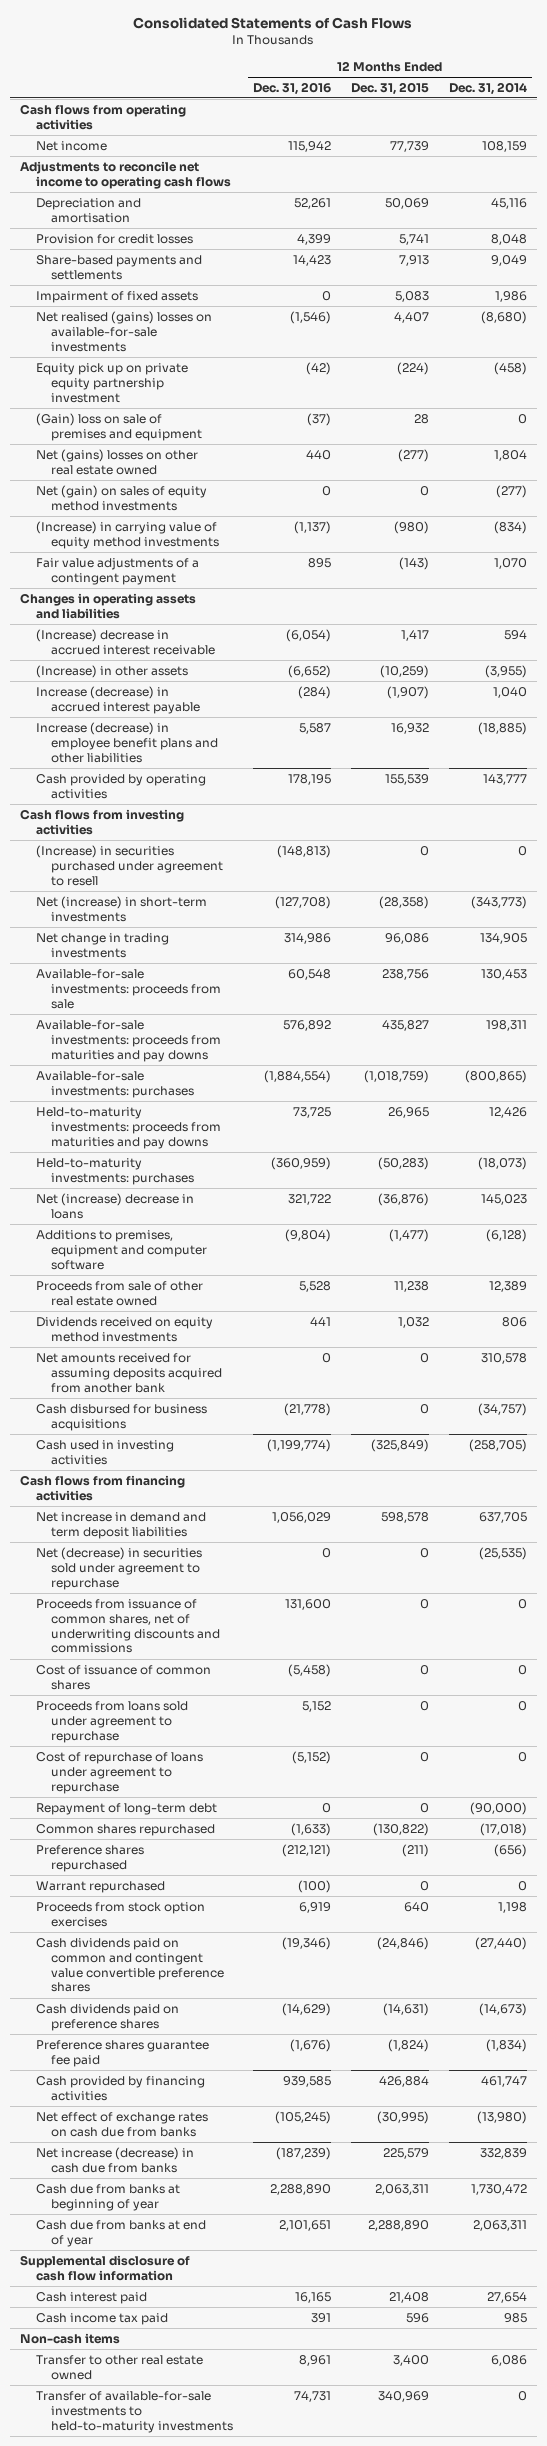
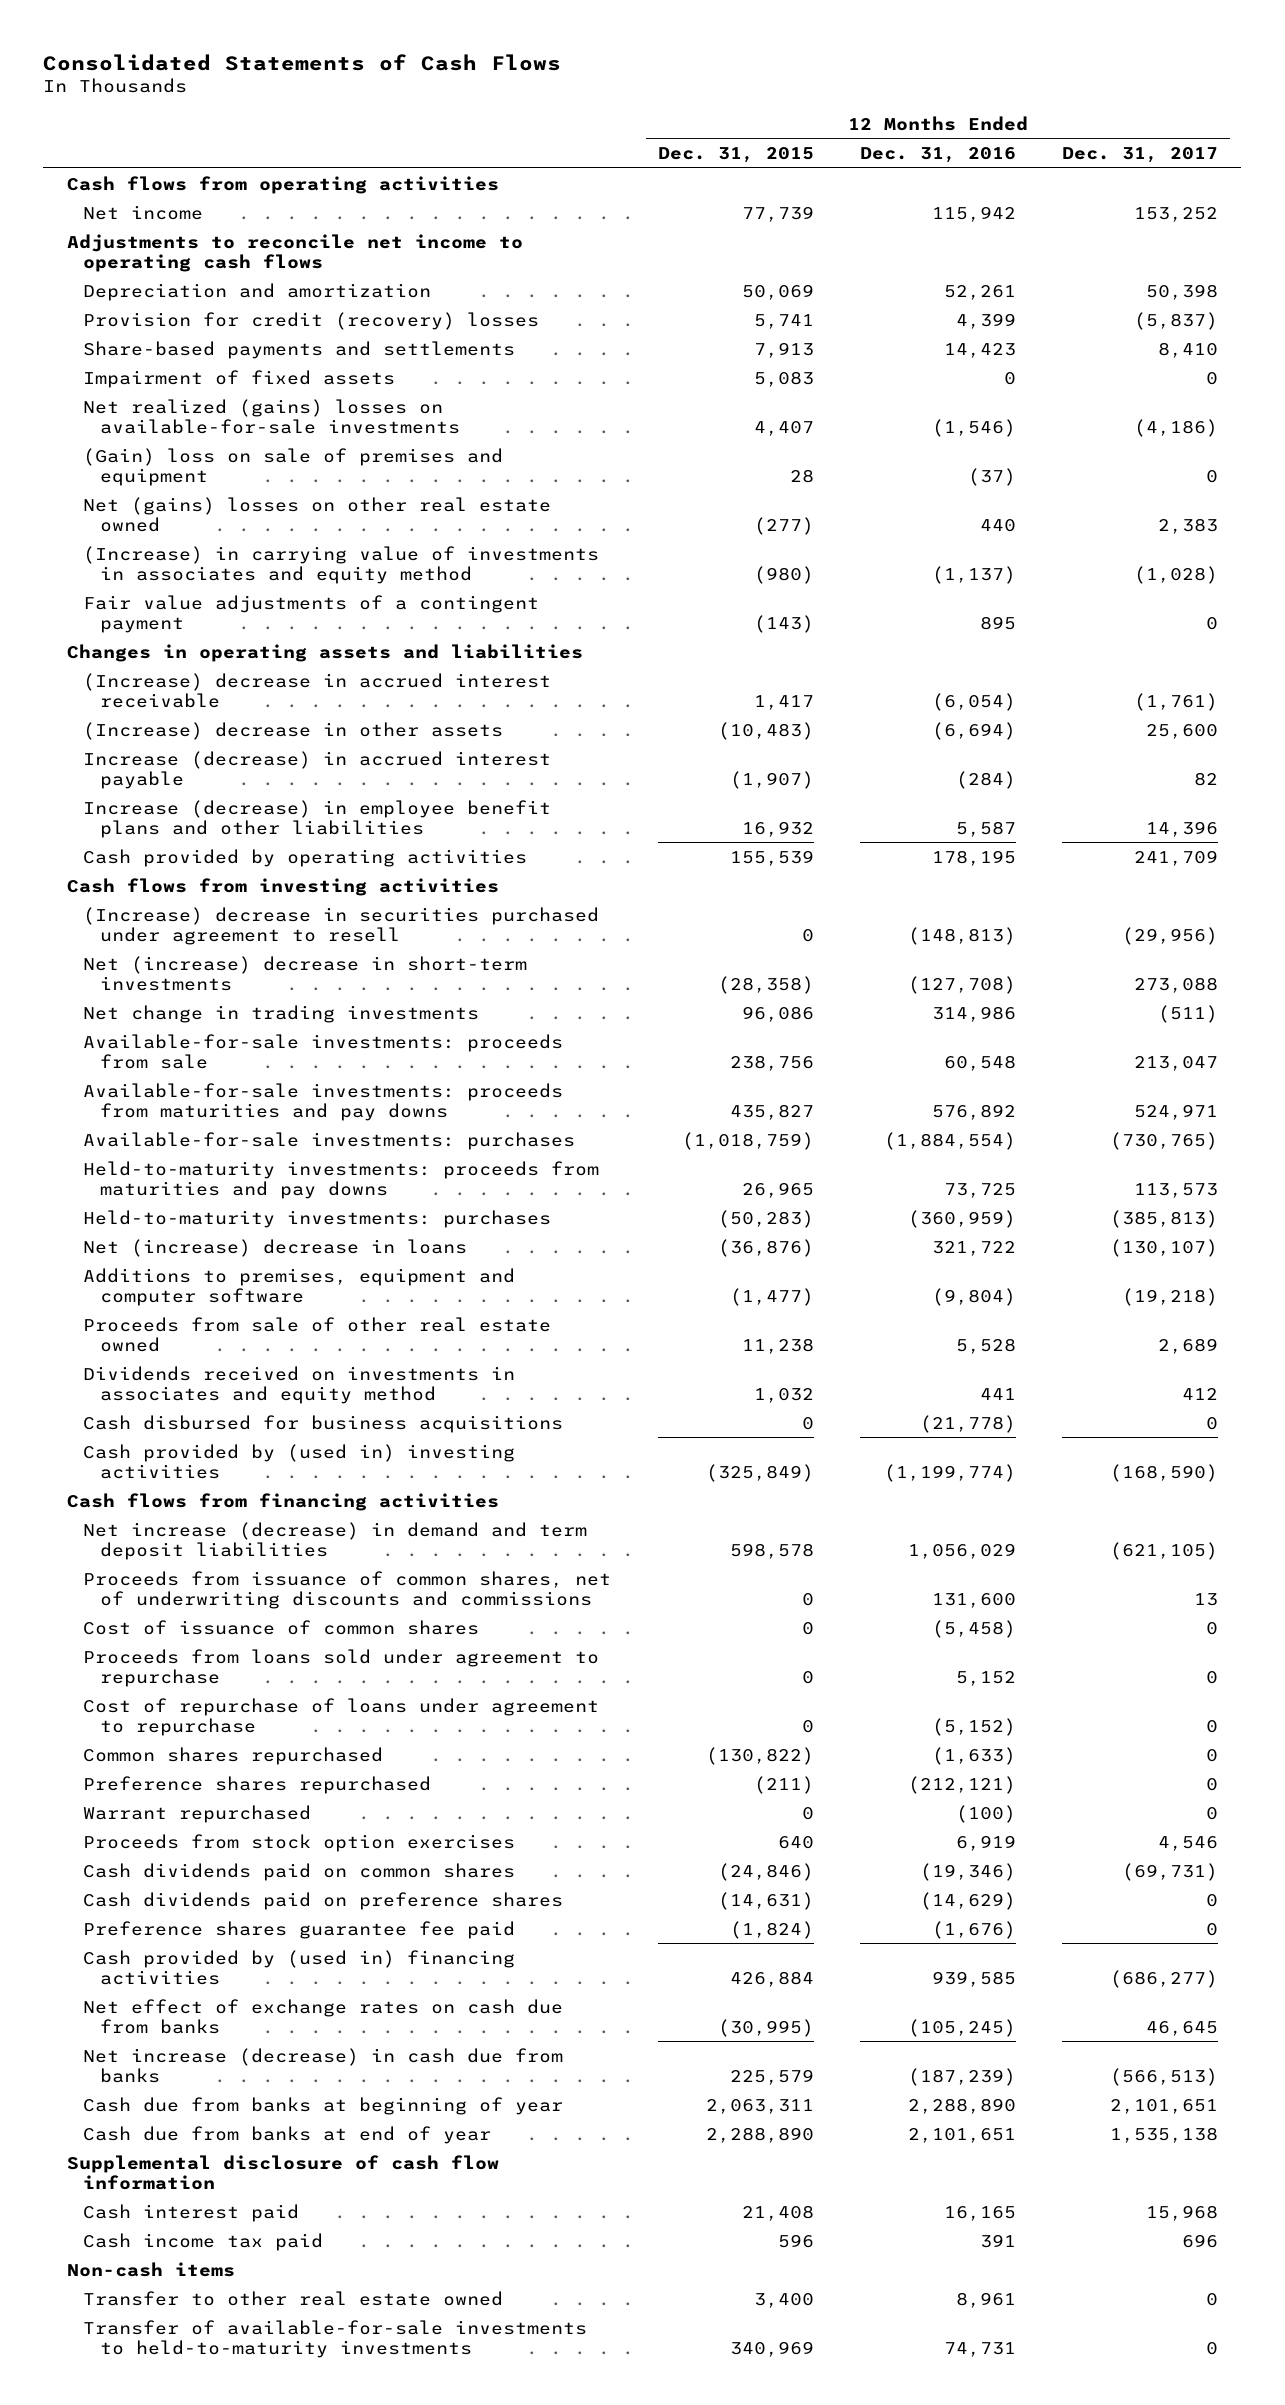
- | 12 Months Ended Dec. 31, 2016 | 12 Months Ended Dec. 31, 2015 | 12 Months Ended Dec. 31, 2014
+ | 12 Months Ended Dec. 31, 2015 | 12 Months Ended Dec. 31, 2016 | 12 Months Ended Dec. 31, 2017
- Depreciation and amortisation | 52,261 | 50,069 | 45,116
- Provision for credit losses | 4,399 | 5,741 | 8,048
+ Depreciation and amortization | 50,069 | 52,261 | 50,398
+ Provision for credit (recovery) losses | 5,741 | 4,399 | (5,837)
- Net realised (gains) losses on available-for-sale investments | (1,546) | 4,407 | (8,680)
- Equity pick up on private equity partnership investment | (42) | (224) | (458)
+ Net realized (gains) losses on available-for-sale investments | 4,407 | (1,546) | (4,186)
- Net (gain) on sales of equity method investments | 0 | 0 | (277)
- (Increase) in carrying value of equity method investments | (1,137) | (980) | (834)
+ (Increase) in carrying value of investments in associates and equity method | (980) | (1,137) | (1,028)
- (Increase) in other assets | (6,652) | (10,259) | (3,955)
+ (Increase) decrease in other assets | (10,483) | (6,694) | 25,600
- (Increase) in securities purchased under agreement to resell | (148,813) | 0 | 0
- Net (increase) in short-term investments | (127,708) | (28,358) | (343,773)
+ (Increase) decrease in securities purchased under agreement to resell | 0 | (148,813) | (29,956)
+ Net (increase) decrease in short-term investments | (28,358) | (127,708) | 273,088
- Dividends received on equity method investments | 441 | 1,032 | 806
- Net amounts received for assuming deposits acquired from another bank | 0 | 0 | 310,578
+ Dividends received on investments in associates and equity method | 1,032 | 441 | 412
- Cash used in investing activities | (1,199,774) | (325,849) | (258,705)
+ Cash provided by (used in) investing activities | (325,849) | (1,199,774) | (168,590)
- Net increase in demand and term deposit liabilities | 1,056,029 | 598,578 | 637,705
- Net (decrease) in securities sold under agreement to repurchase | 0 | 0 | (25,535)
+ Net increase (decrease) in demand and term deposit liabilities | 598,578 | 1,056,029 | (621,105)
- Repayment of long-term debt | 0 | 0 | (90,000)
- Cash dividends paid on common and contingent value convertible preference shares | (19,346) | (24,846) | (27,440)
+ Cash dividends paid on common shares | (24,846) | (19,346) | (69,731)
- Cash provided by financing activities | 939,585 | 426,884 | 461,747
+ Cash provided by (used in) financing activities | 426,884 | 939,585 | (686,277)

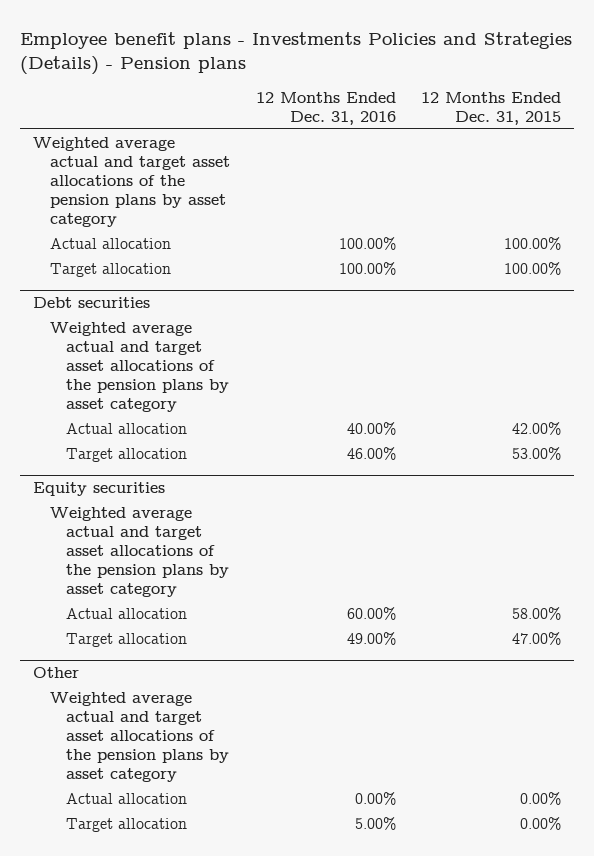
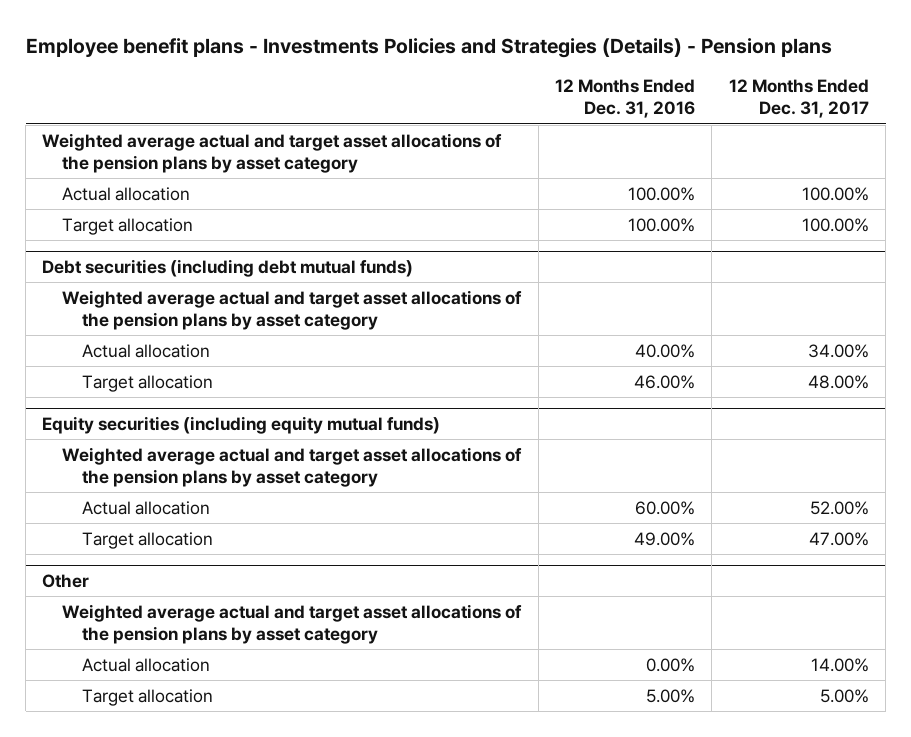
- | 12 Months Ended Dec. 31, 2016 | 12 Months Ended Dec. 31, 2015
+ | 12 Months Ended Dec. 31, 2016 | 12 Months Ended Dec. 31, 2017
- Debt securities
+ Debt securities (including debt mutual funds)
- Equity securities
+ Equity securities (including equity mutual funds)

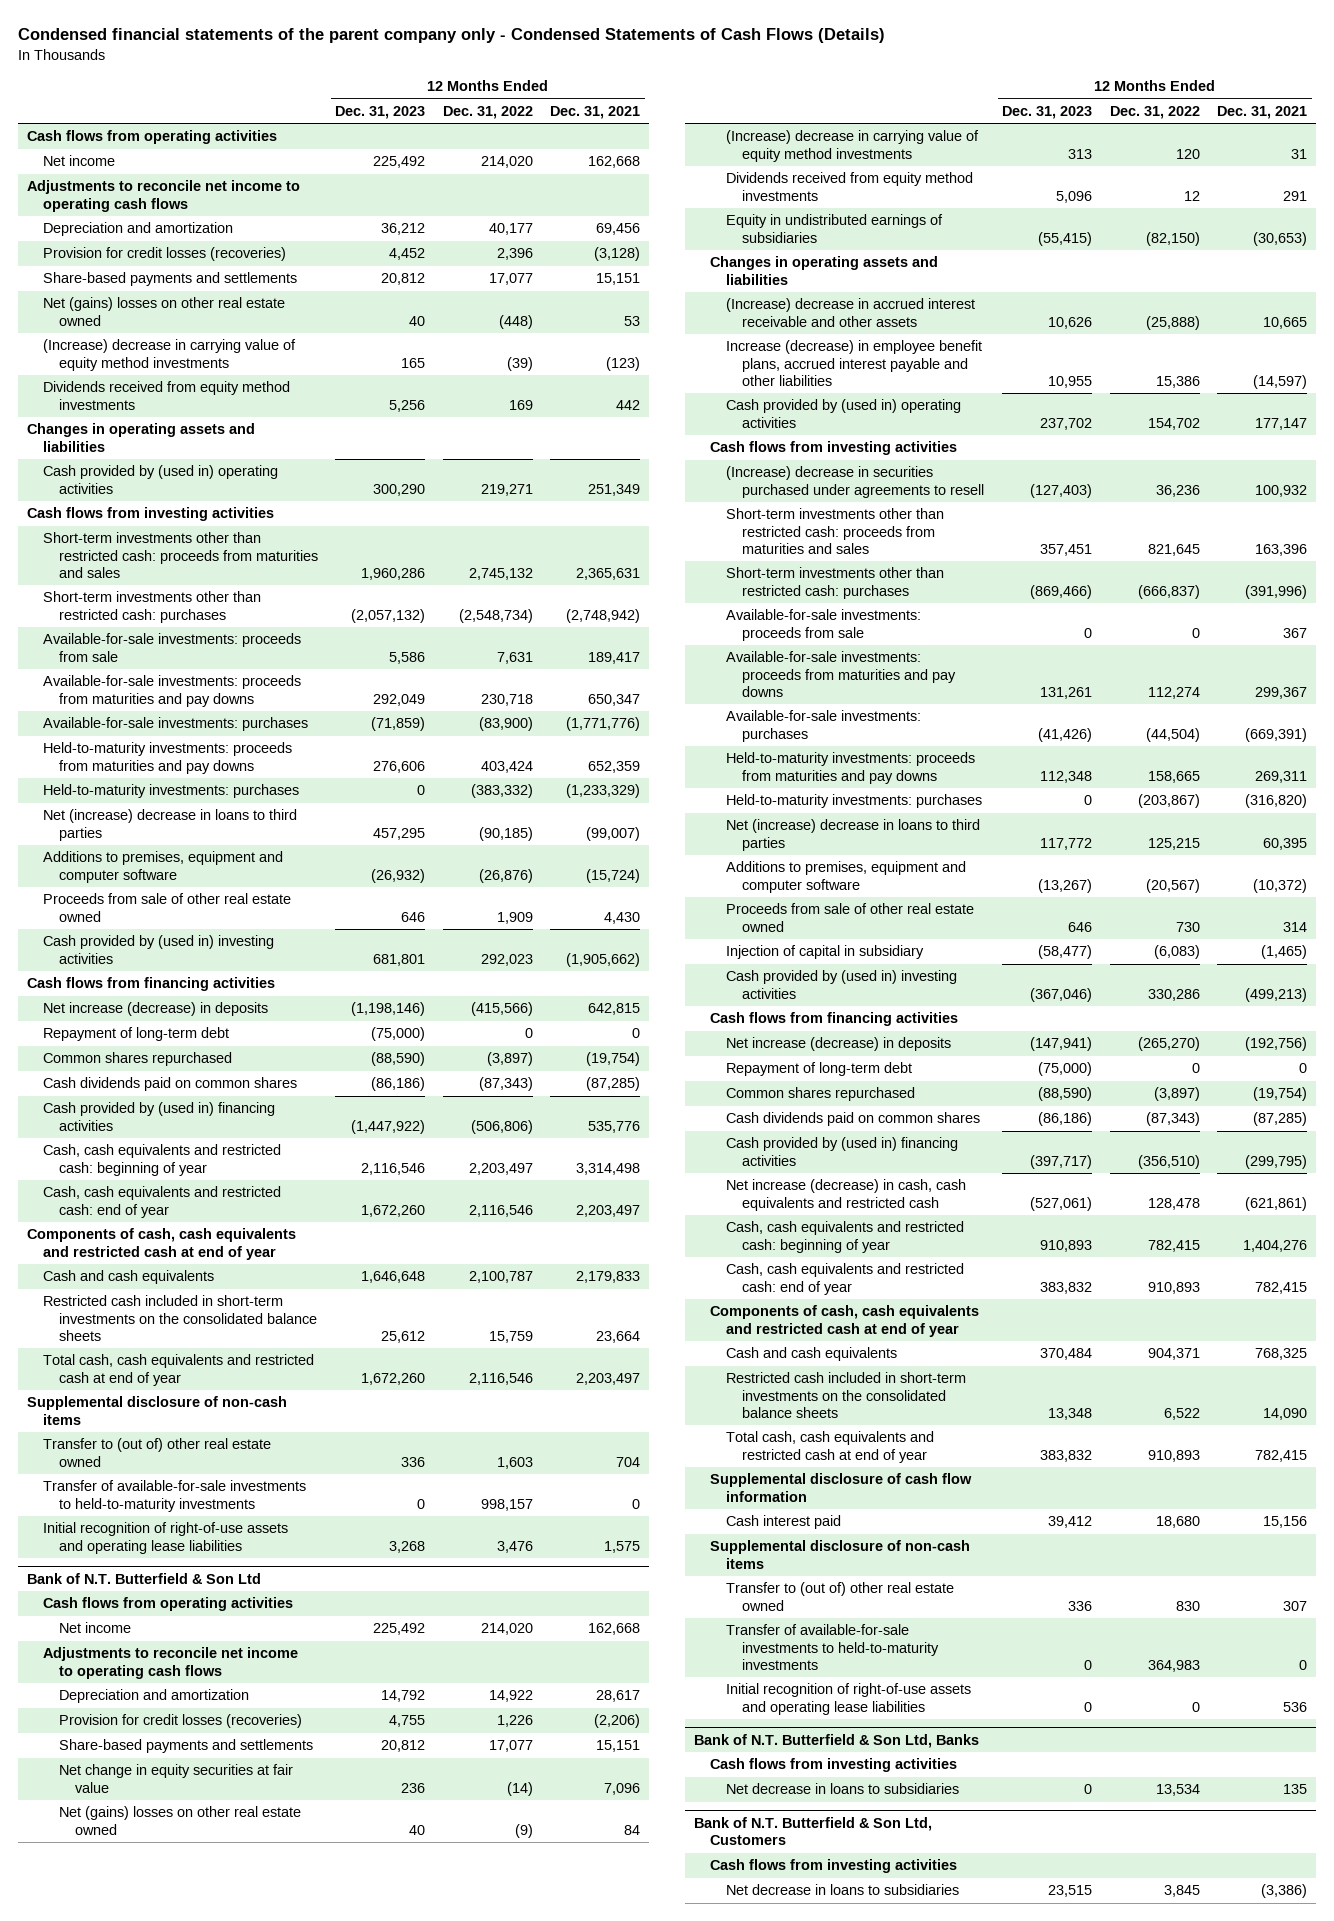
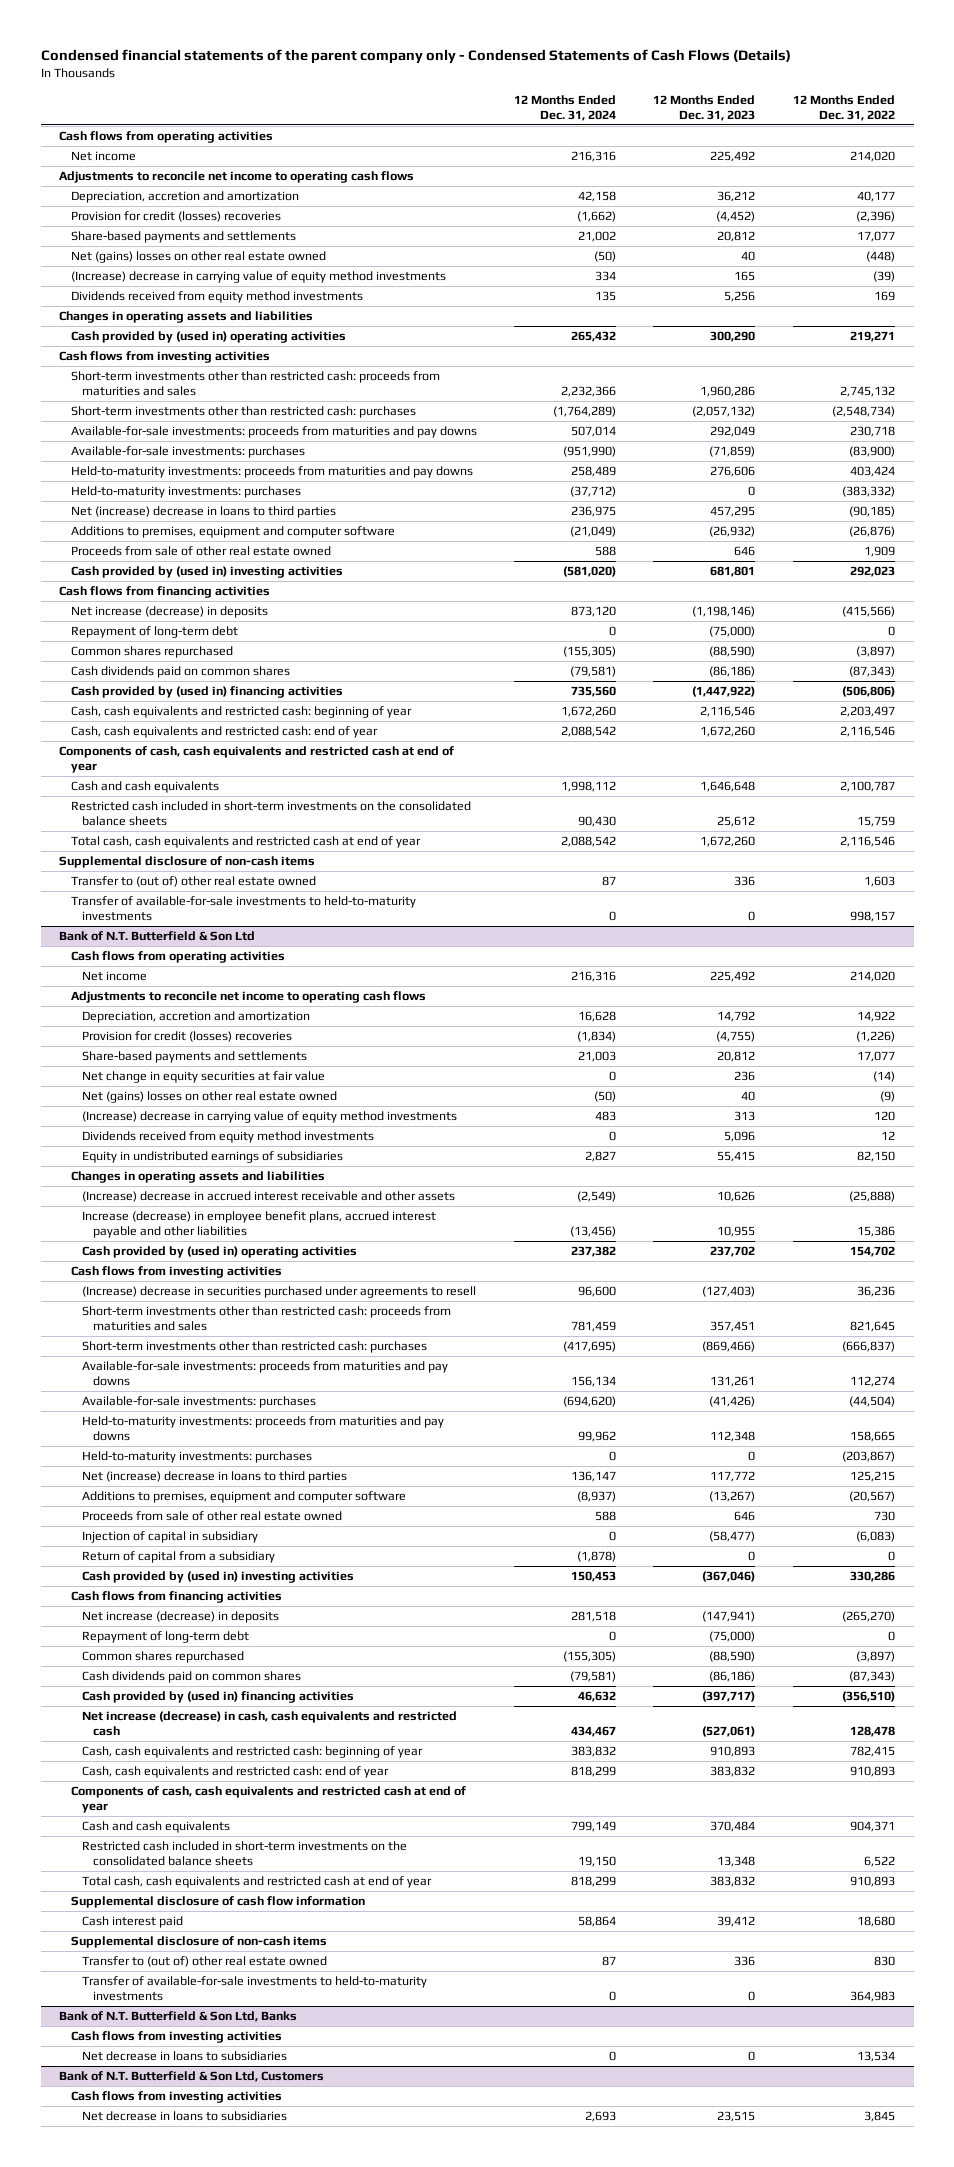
- | 12 Months Ended Dec. 31, 2023 | 12 Months Ended Dec. 31, 2022 | 12 Months Ended Dec. 31, 2021
+ | 12 Months Ended Dec. 31, 2024 | 12 Months Ended Dec. 31, 2023 | 12 Months Ended Dec. 31, 2022
- Depreciation and amortization | 36,212 | 40,177 | 69,456
- Provision for credit losses (recoveries) | 4,452 | 2,396 | (3,128)
+ Depreciation, accretion and amortization | 42,158 | 36,212 | 40,177
+ Provision for credit (losses) recoveries | (1,662) | (4,452) | (2,396)
- Available-for-sale investments: proceeds from sale | 5,586 | 7,631 | 189,417
- Initial recognition of right-of-use assets and operating lease liabilities | 3,268 | 3,476 | 1,575
@ Bank of N.T. Butterfield & Son Ltd
- Depreciation and amortization | 14,792 | 14,922 | 28,617
- Provision for credit losses (recoveries) | 4,755 | 1,226 | (2,206)
+ Depreciation, accretion and amortization | 16,628 | 14,792 | 14,922
+ Provision for credit (losses) recoveries | (1,834) | (4,755) | (1,226)
- Equity in undistributed earnings of subsidiaries | (55,415) | (82,150) | (30,653)
+ Equity in undistributed earnings of subsidiaries | 2,827 | 55,415 | 82,150
- Available-for-sale investments: proceeds from sale | 0 | 0 | 367
+ Return of capital from a subsidiary | (1,878) | 0 | 0
- Initial recognition of right-of-use assets and operating lease liabilities | 0 | 0 | 536

